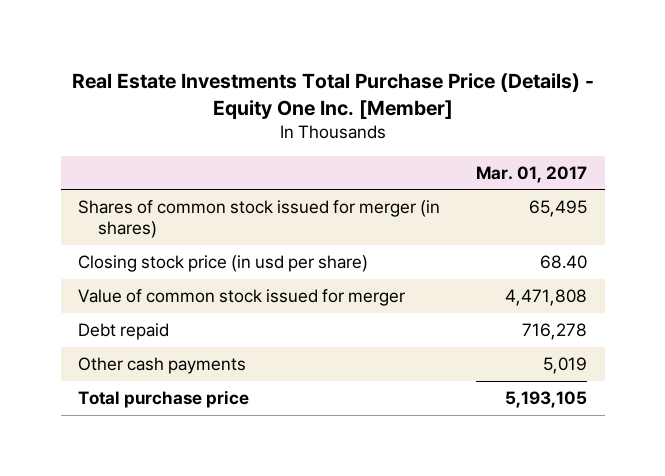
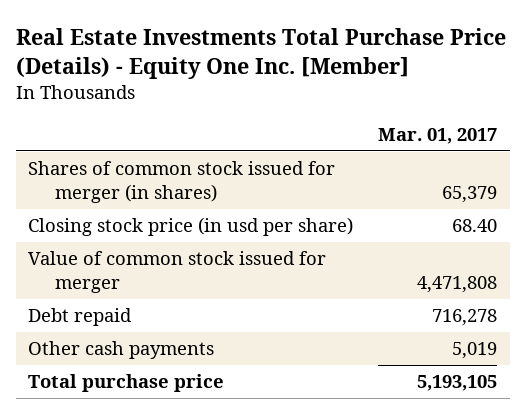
- Shares of common stock issued for merger (in shares) | 65,495
+ Shares of common stock issued for merger (in shares) | 65,379

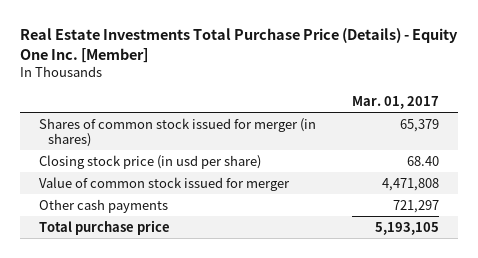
- Debt repaid | 716,278
- Other cash payments | 5,019
+ Other cash payments | 721,297

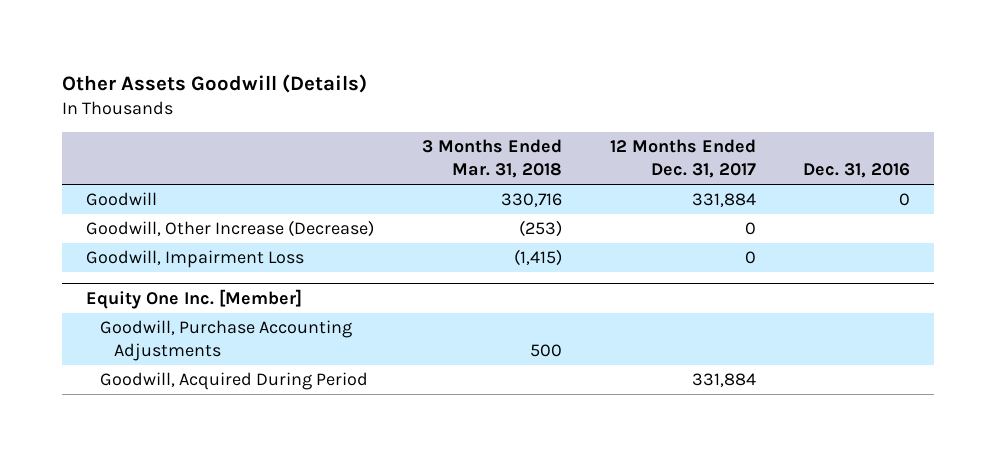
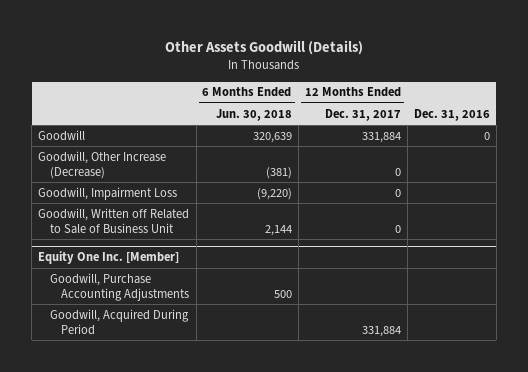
- | 3 Months Ended Mar. 31, 2018 | 12 Months Ended Dec. 31, 2017 | Dec. 31, 2016
+ | 6 Months Ended Jun. 30, 2018 | 12 Months Ended Dec. 31, 2017 | Dec. 31, 2016
+ Goodwill, Written off Related to Sale of Business Unit | 2,144 | 0 |

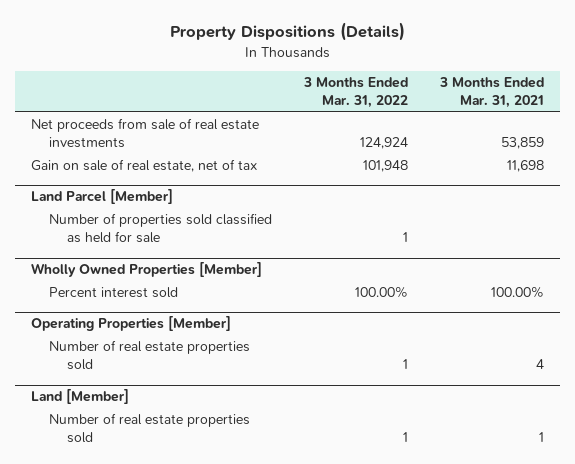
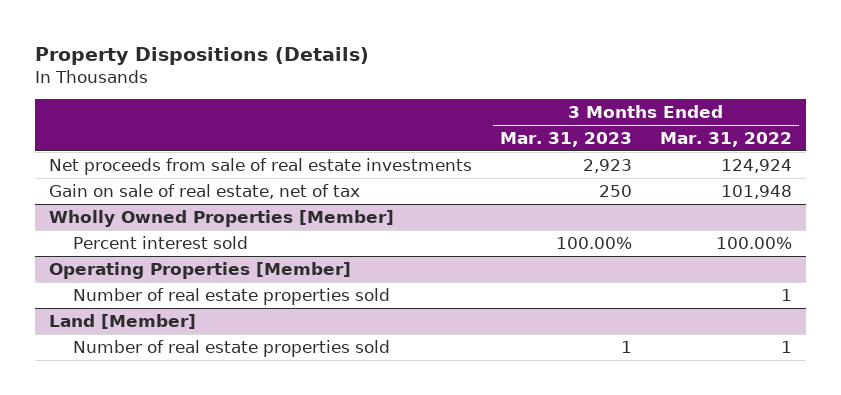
- | 3 Months Ended Mar. 31, 2022 | 3 Months Ended Mar. 31, 2021
+ | 3 Months Ended Mar. 31, 2023 | 3 Months Ended Mar. 31, 2022
- Land Parcel [Member]
- Number of properties sold classified as held for sale | 1 |

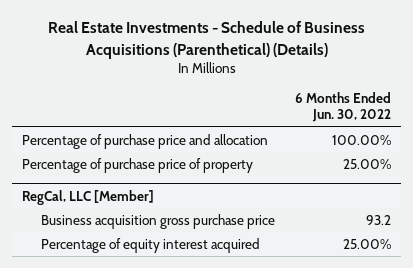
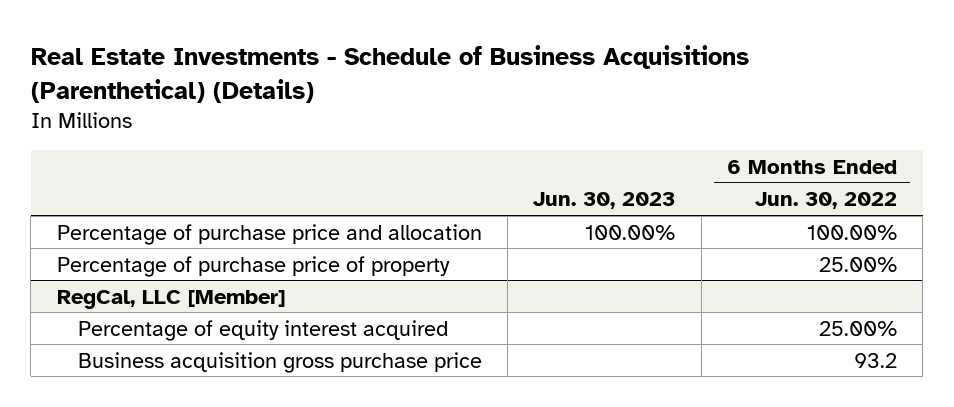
- | 6 Months Ended Jun. 30, 2022
+ | Jun. 30, 2023 | 6 Months Ended Jun. 30, 2022
@ RegCal, LLC [Member]
moved down: Business acquisition gross purchase price | | 93.2

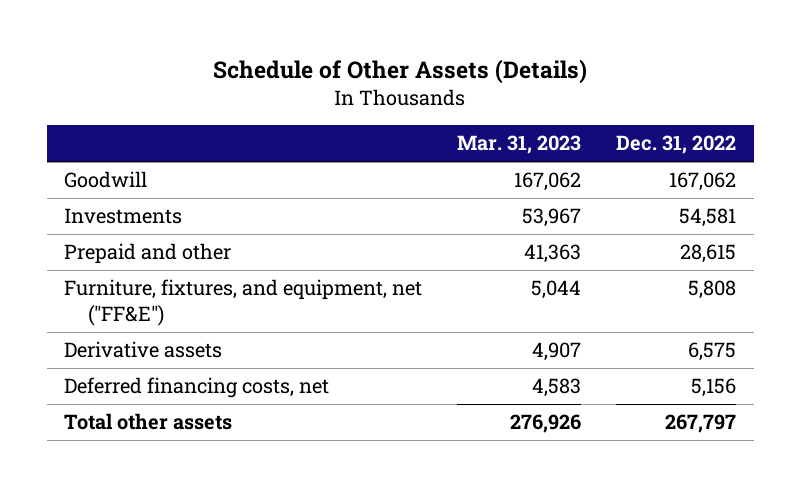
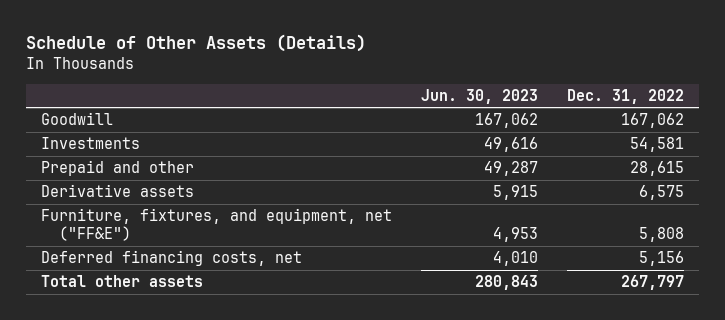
- | Mar. 31, 2023 | Dec. 31, 2022
+ | Jun. 30, 2023 | Dec. 31, 2022
moved down: Furniture, fixtures, and equipment, net ("FF&E") | 4,953 | 5,808

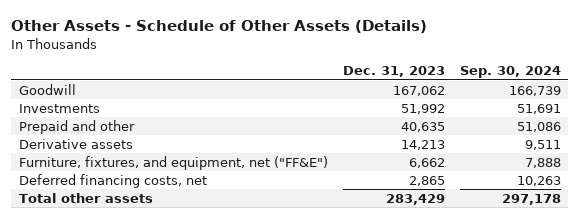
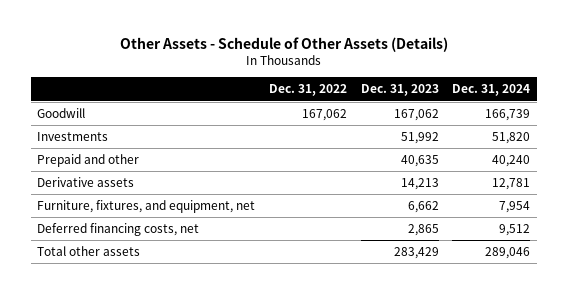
- | Dec. 31, 2023 | Sep. 30, 2024
+ | Dec. 31, 2022 | Dec. 31, 2023 | Dec. 31, 2024
- Furniture, fixtures, and equipment, net ("FF&E") | 6,662 | 7,888
+ Furniture, fixtures, and equipment, net | | 6,662 | 7,954

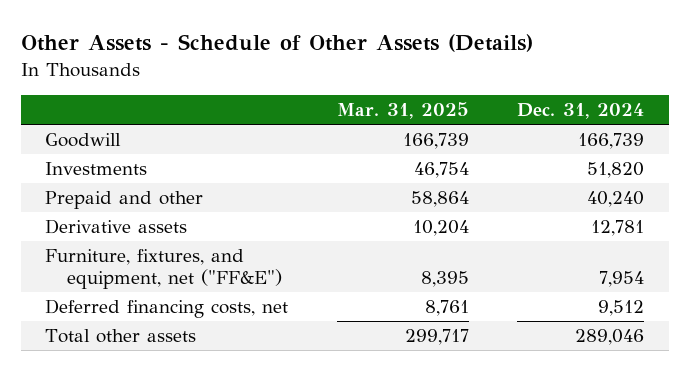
- | Dec. 31, 2022 | Dec. 31, 2023 | Dec. 31, 2024
+ | Mar. 31, 2025 | Dec. 31, 2024
- Furniture, fixtures, and equipment, net | | 6,662 | 7,954
+ Furniture, fixtures, and equipment, net ("FF&E") | 8,395 | 7,954

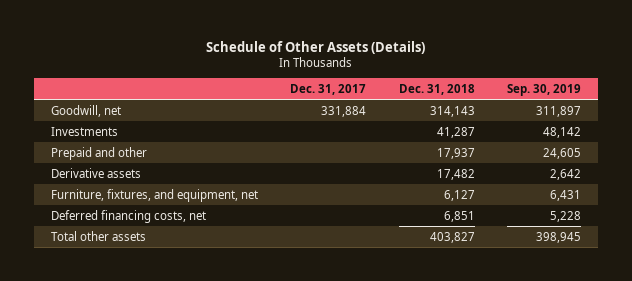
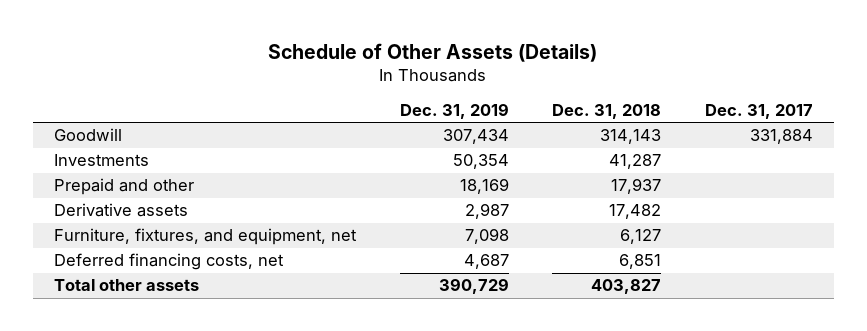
- | Dec. 31, 2017 | Dec. 31, 2018 | Sep. 30, 2019
+ | Dec. 31, 2019 | Dec. 31, 2018 | Dec. 31, 2017
- Goodwill, net | 331,884 | 314,143 | 311,897
+ Goodwill | 307,434 | 314,143 | 331,884

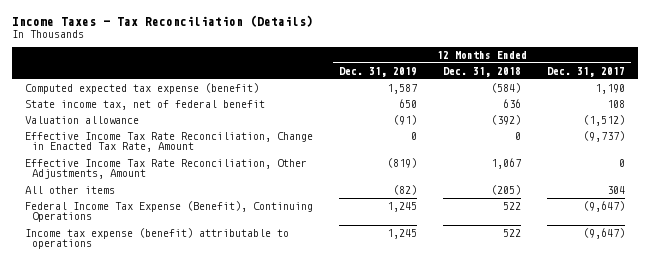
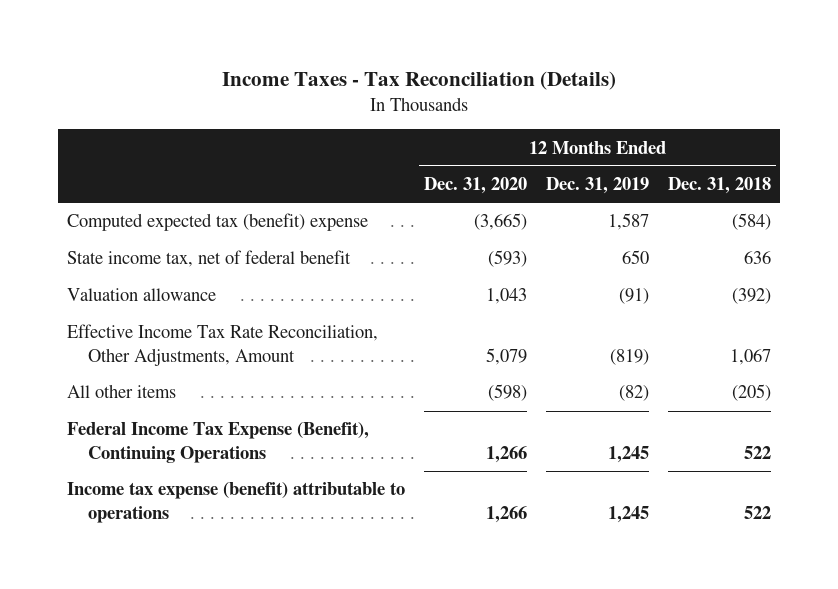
- | 12 Months Ended Dec. 31, 2019 | 12 Months Ended Dec. 31, 2018 | 12 Months Ended Dec. 31, 2017
+ | 12 Months Ended Dec. 31, 2020 | 12 Months Ended Dec. 31, 2019 | 12 Months Ended Dec. 31, 2018
- Computed expected tax expense (benefit) | 1,587 | (584) | 1,190
+ Computed expected tax (benefit) expense | (3,665) | 1,587 | (584)
- Effective Income Tax Rate Reconciliation, Change in Enacted Tax Rate, Amount | 0 | 0 | (9,737)

